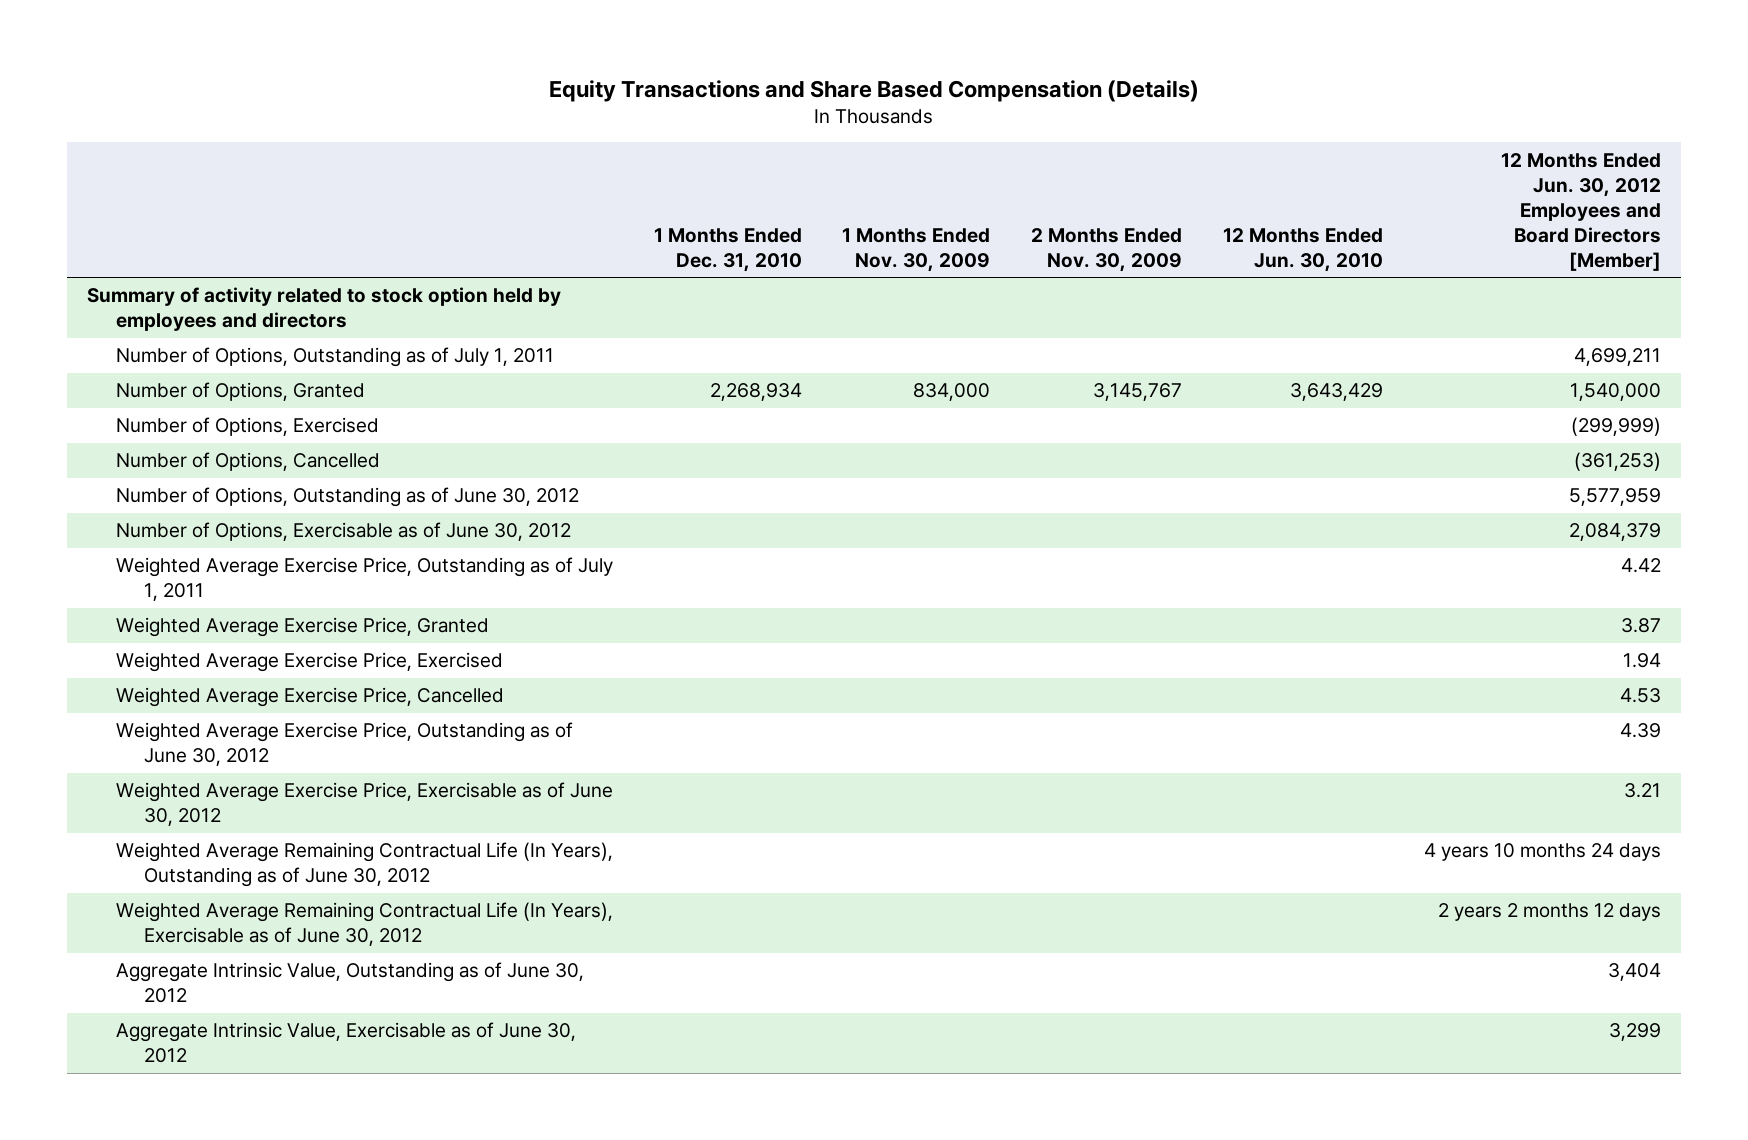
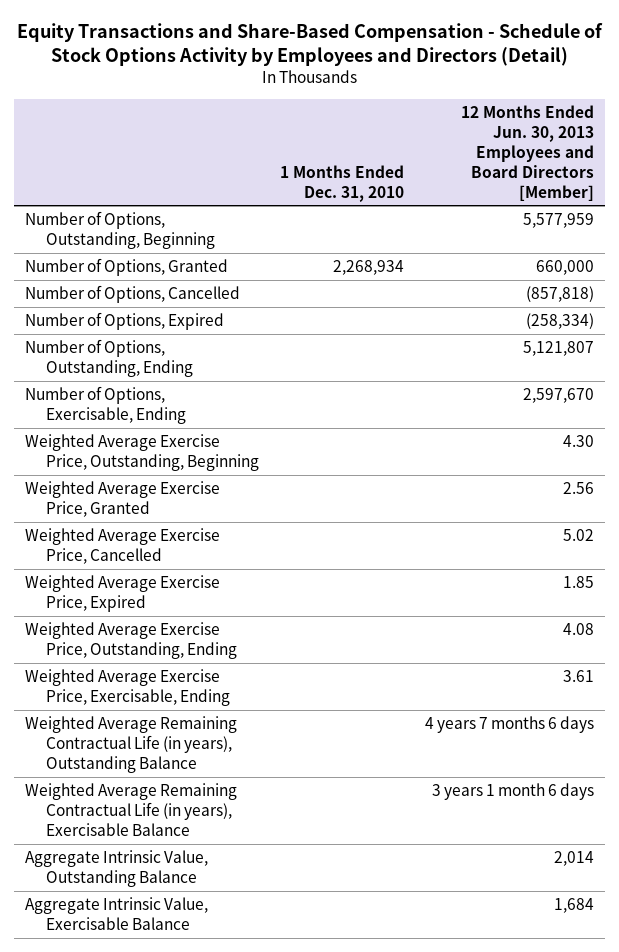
- Equity Transactions and Share Based Compensation (Details)
+ Equity Transactions and Share-Based Compensation - Schedule of Stock Options Activity by Employees and Directors (Detail)
- | 1 Months Ended Dec. 31, 2010 | 1 Months Ended Nov. 30, 2009 | 2 Months Ended Nov. 30, 2009 | 12 Months Ended Jun. 30, 2010 | 12 Months Ended Jun. 30, 2012 Employees and Board Directors [Member]
+ | 1 Months Ended Dec. 31, 2010 | 12 Months Ended Jun. 30, 2013 Employees and Board Directors [Member]
- Summary of activity related to stock option held by employees and directors
- Number of Options, Outstanding as of July 1, 2011 | | | | | 4,699,211
+ Number of Options, Outstanding, Beginning | | 5,577,959
- Number of Options, Exercised | | | | | (299,999)
- Number of Options, Outstanding as of June 30, 2012 | | | | | 5,577,959
- Number of Options, Exercisable as of June 30, 2012 | | | | | 2,084,379
- Weighted Average Exercise Price, Outstanding as of July 1, 2011 | | | | | 4.42
+ Number of Options, Expired | | (258,334)
+ Number of Options, Outstanding, Ending | | 5,121,807
+ Number of Options, Exercisable, Ending | | 2,597,670
+ Weighted Average Exercise Price, Outstanding, Beginning | | 4.30
- Weighted Average Exercise Price, Exercised | | | | | 1.94
- Weighted Average Exercise Price, Outstanding as of June 30, 2012 | | | | | 4.39
- Weighted Average Exercise Price, Exercisable as of June 30, 2012 | | | | | 3.21
- Weighted Average Remaining Contractual Life (In Years), Outstanding as of June 30, 2012 | | | | | 4 years 10 months 24 days
- Weighted Average Remaining Contractual Life (In Years), Exercisable as of June 30, 2012 | | | | | 2 years 2 months 12 days
- Aggregate Intrinsic Value, Outstanding as of June 30, 2012 | | | | | 3,404
- Aggregate Intrinsic Value, Exercisable as of June 30, 2012 | | | | | 3,299
+ Weighted Average Exercise Price, Expired | | 1.85
+ Weighted Average Exercise Price, Outstanding, Ending | | 4.08
+ Weighted Average Exercise Price, Exercisable, Ending | | 3.61
+ Weighted Average Remaining Contractual Life (in years), Outstanding Balance | | 4 years 7 months 6 days
+ Weighted Average Remaining Contractual Life (in years), Exercisable Balance | | 3 years 1 month 6 days
+ Aggregate Intrinsic Value, Outstanding Balance | | 2,014
+ Aggregate Intrinsic Value, Exercisable Balance | | 1,684

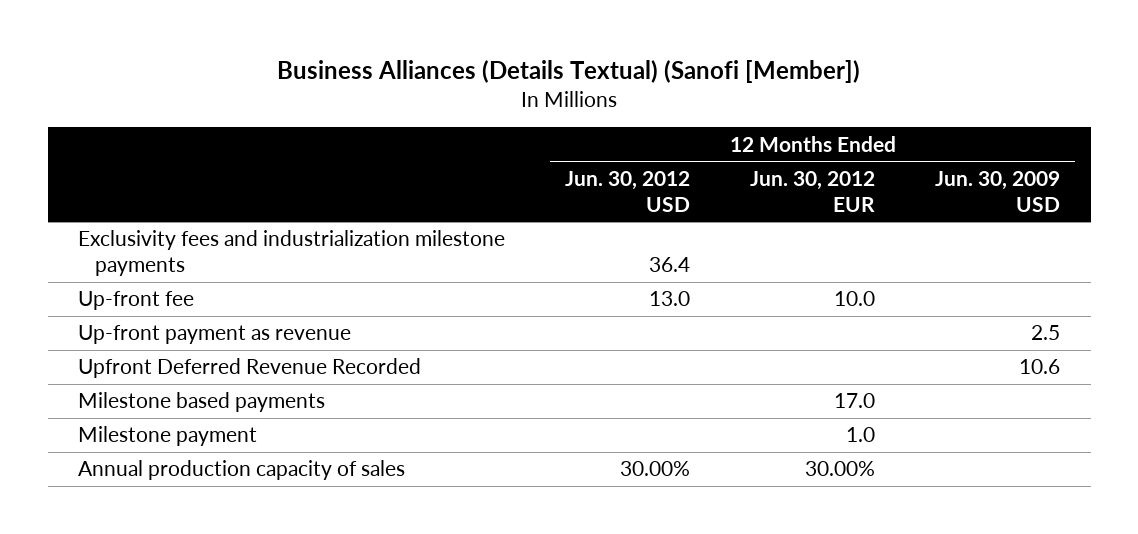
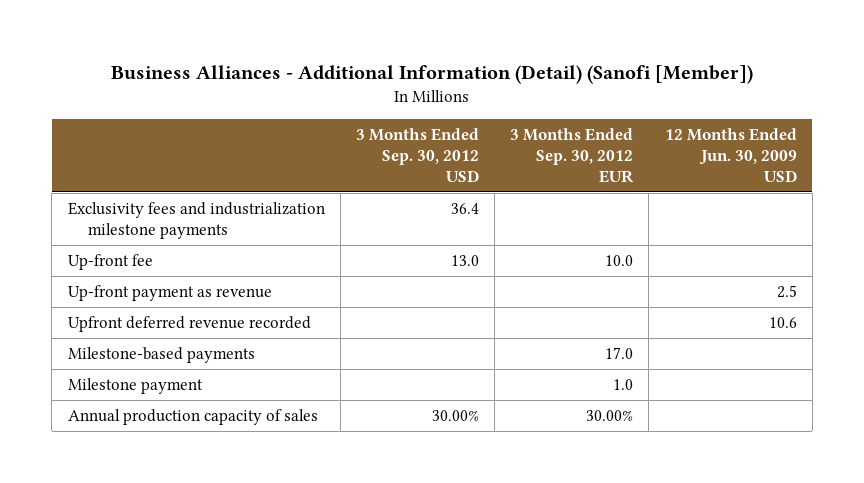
- Business Alliances (Details Textual) (Sanofi [Member])
+ Business Alliances - Additional Information (Detail) (Sanofi [Member])
- | 12 Months Ended Jun. 30, 2012 USD | 12 Months Ended Jun. 30, 2012 EUR | 12 Months Ended Jun. 30, 2009 USD
+ | 3 Months Ended Sep. 30, 2012 USD | 3 Months Ended Sep. 30, 2012 EUR | 12 Months Ended Jun. 30, 2009 USD
- Upfront Deferred Revenue Recorded | | | 10.6
- Milestone based payments | | 17.0 |
+ Upfront deferred revenue recorded | | | 10.6
+ Milestone-based payments | | 17.0 |

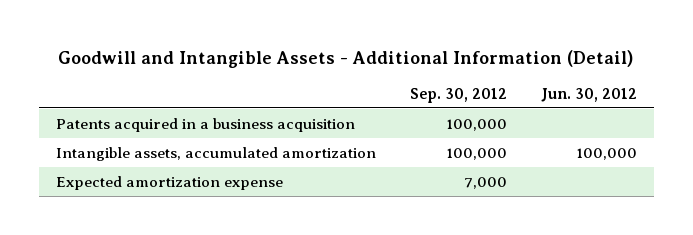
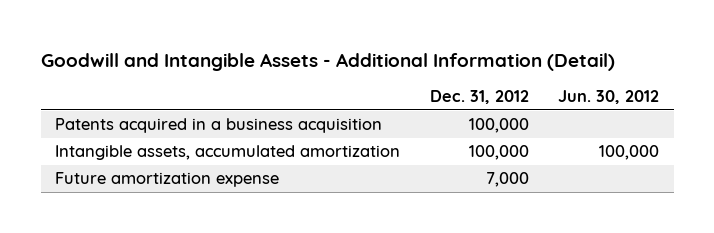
- | Sep. 30, 2012 | Jun. 30, 2012
+ | Dec. 31, 2012 | Jun. 30, 2012
- Expected amortization expense | 7,000 |
+ Future amortization expense | 7,000 |

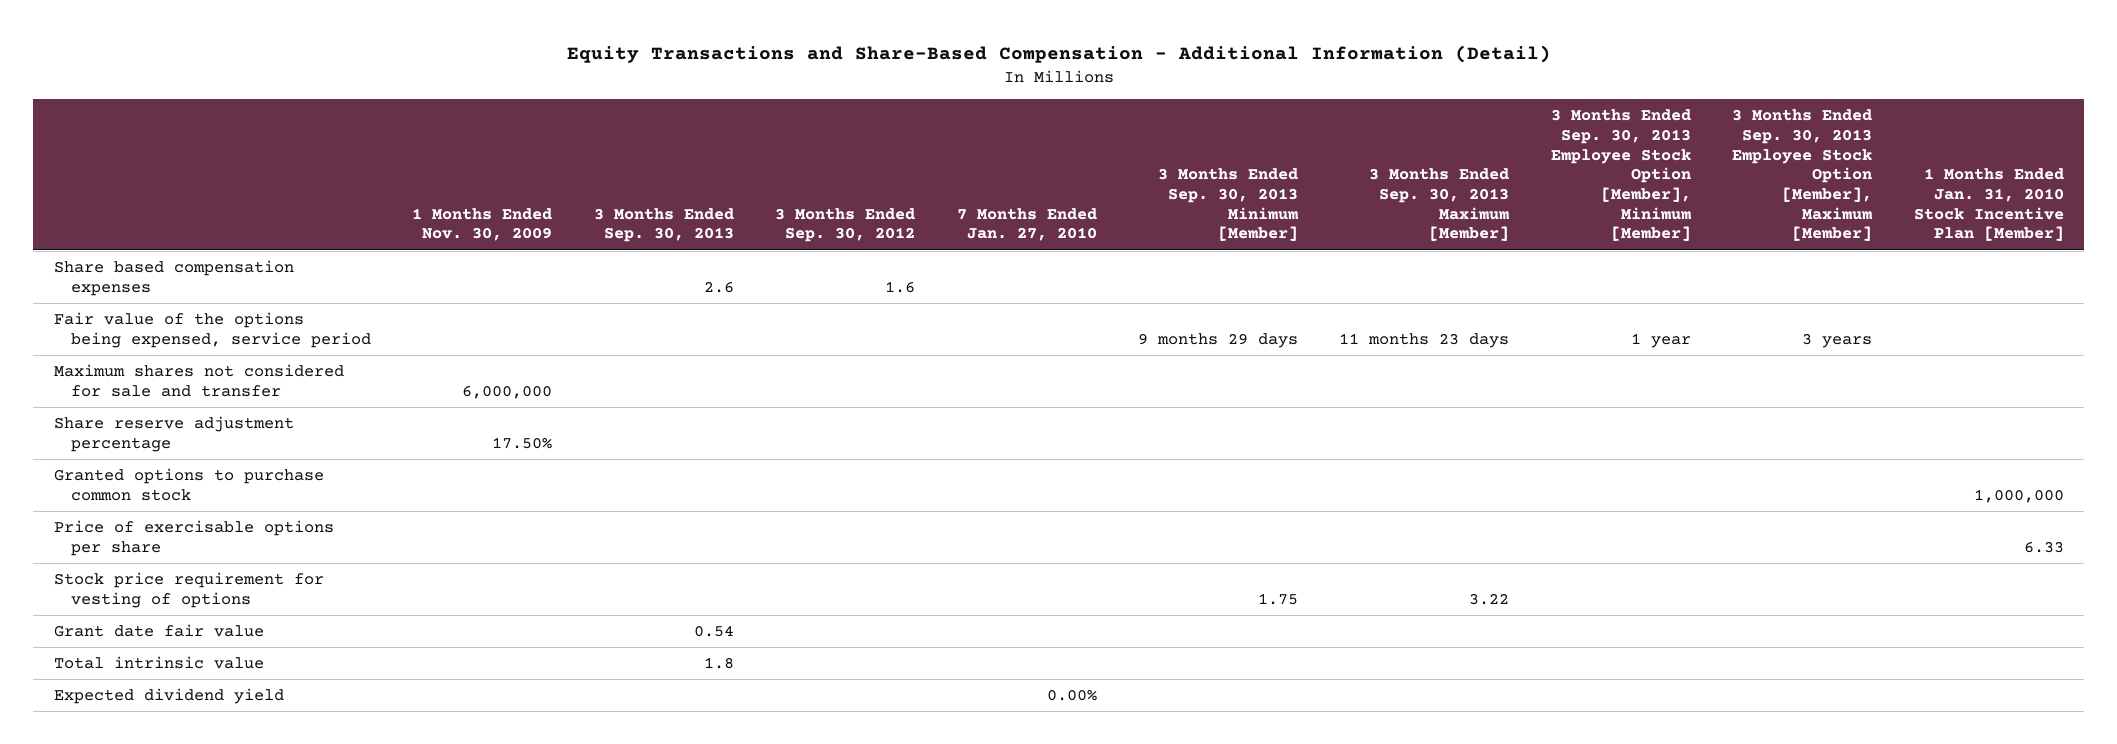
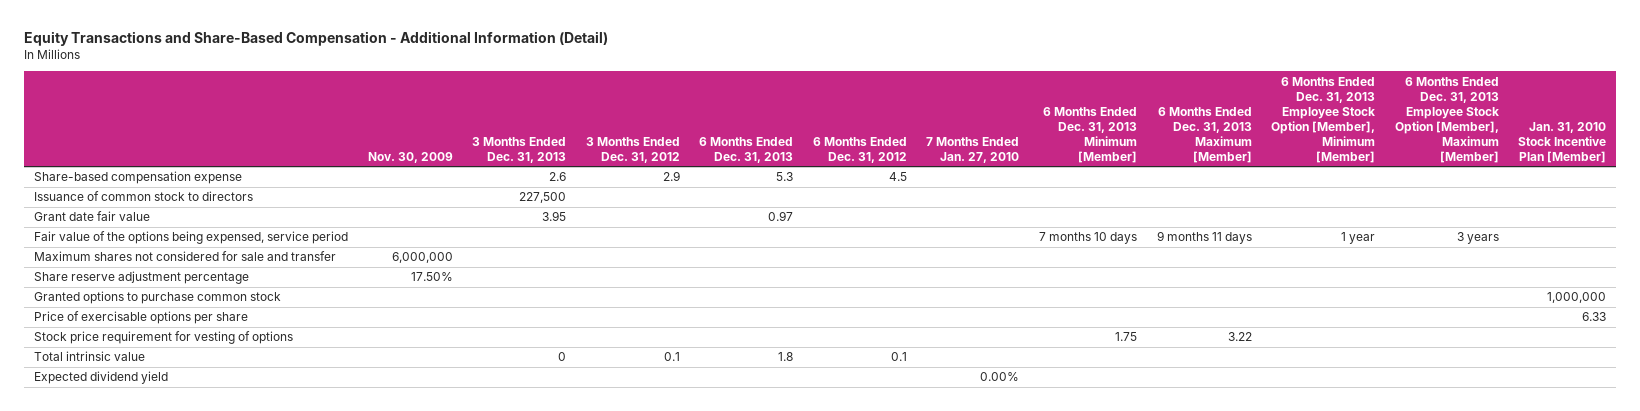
- | 1 Months Ended Nov. 30, 2009 | 3 Months Ended Sep. 30, 2013 | 3 Months Ended Sep. 30, 2012 | 7 Months Ended Jan. 27, 2010 | 3 Months Ended Sep. 30, 2013 Minimum [Member] | 3 Months Ended Sep. 30, 2013 Maximum [Member] | 3 Months Ended Sep. 30, 2013 Employee Stock Option [Member], Minimum [Member] | 3 Months Ended Sep. 30, 2013 Employee Stock Option [Member], Maximum [Member] | 1 Months Ended Jan. 31, 2010 Stock Incentive Plan [Member]
+ | Nov. 30, 2009 | 3 Months Ended Dec. 31, 2013 | 3 Months Ended Dec. 31, 2012 | 6 Months Ended Dec. 31, 2013 | 6 Months Ended Dec. 31, 2012 | 7 Months Ended Jan. 27, 2010 | 6 Months Ended Dec. 31, 2013 Minimum [Member] | 6 Months Ended Dec. 31, 2013 Maximum [Member] | 6 Months Ended Dec. 31, 2013 Employee Stock Option [Member], Minimum [Member] | 6 Months Ended Dec. 31, 2013 Employee Stock Option [Member], Maximum [Member] | Jan. 31, 2010 Stock Incentive Plan [Member]
- Share based compensation expenses | | 2.6 | 1.6 | | | | | |
+ Share-based compensation expense | | 2.6 | 2.9 | 5.3 | 4.5 | | | | | |
+ Issuance of common stock to directors | | 227,500 | | | | | | | | |
moved up: Grant date fair value | | 3.95 | | 0.97 | | | | | | |

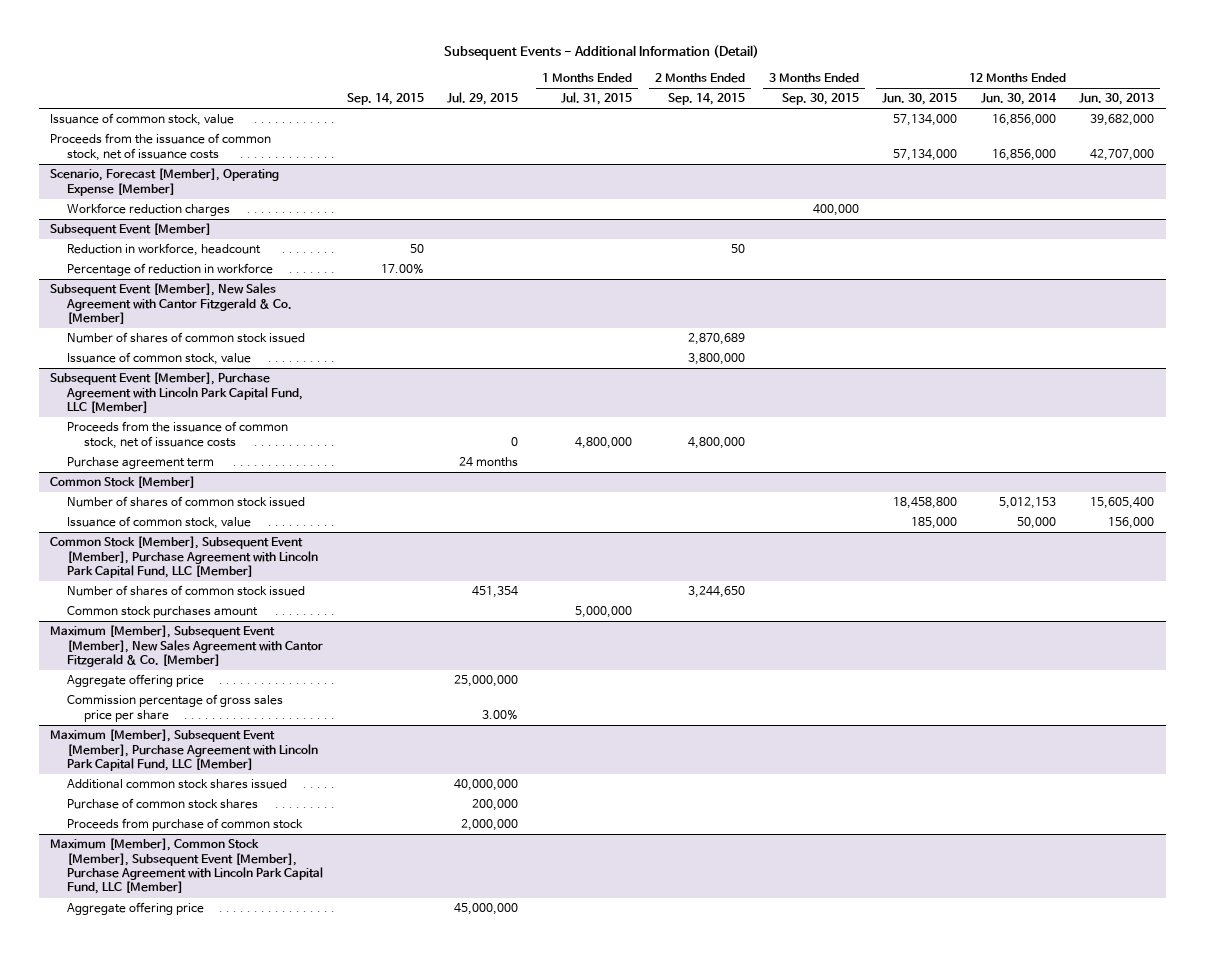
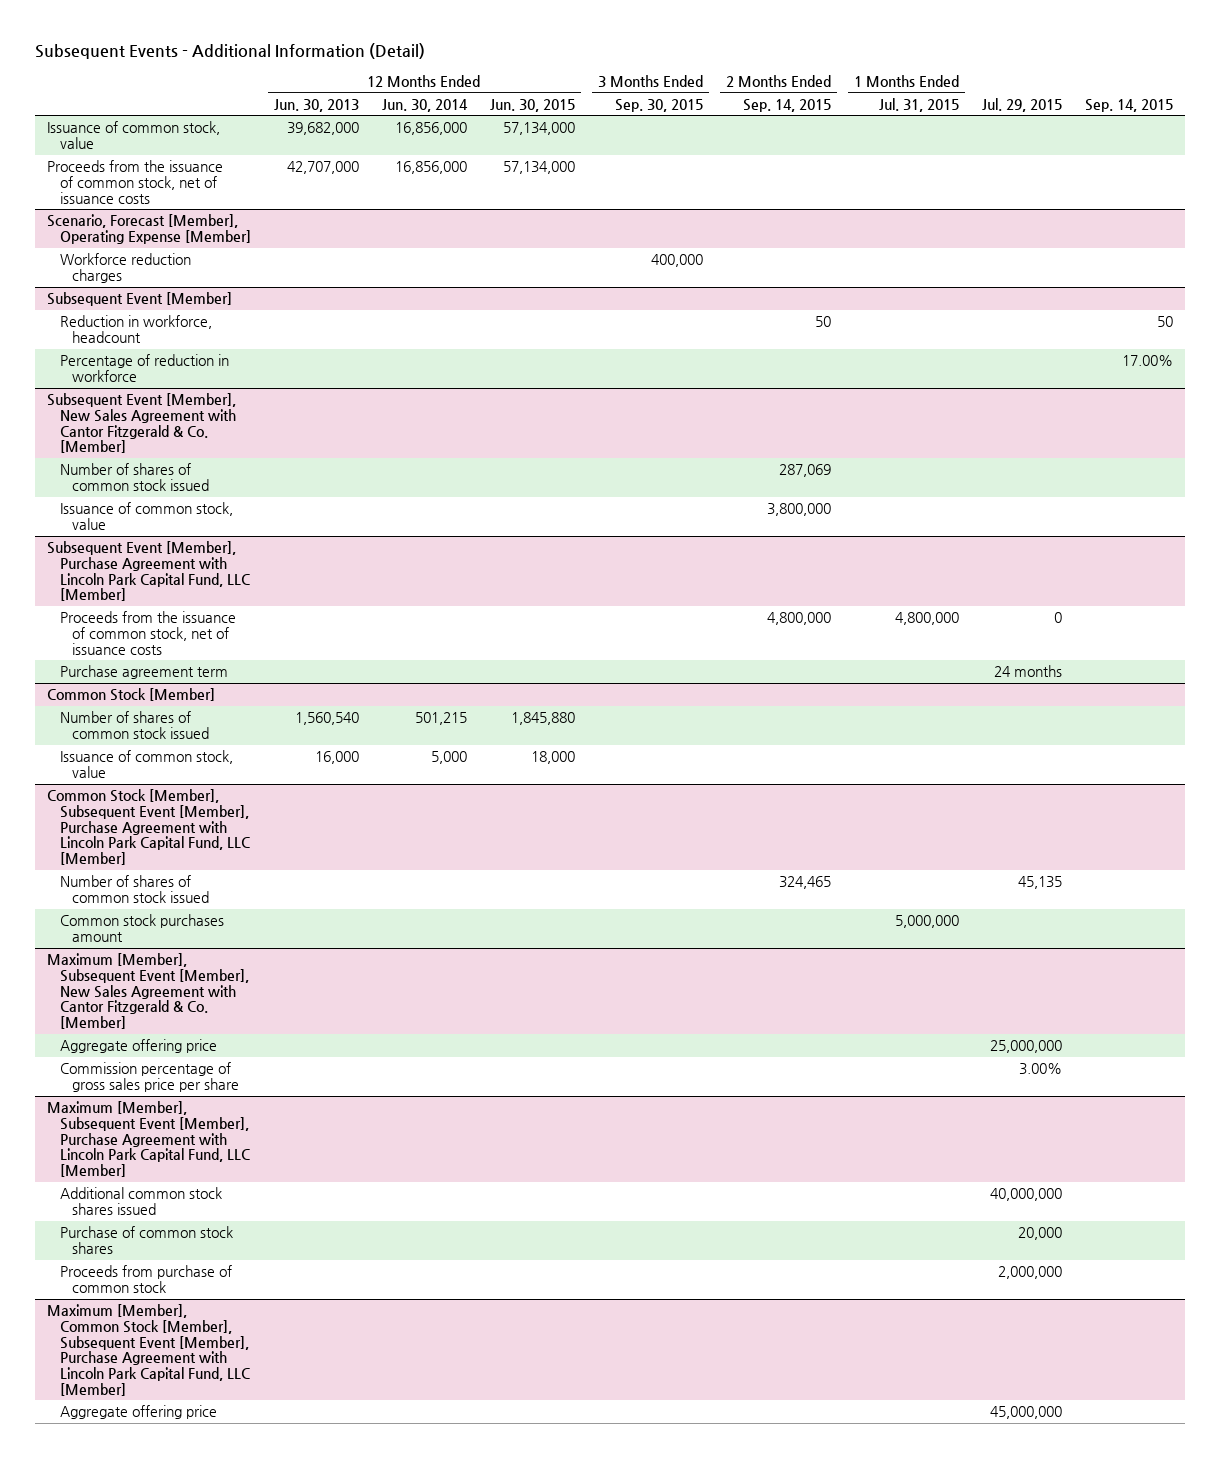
- | Sep. 14, 2015 | Jul. 29, 2015 | 1 Months Ended Jul. 31, 2015 | 2 Months Ended Sep. 14, 2015 | 3 Months Ended Sep. 30, 2015 | 12 Months Ended Jun. 30, 2015 | 12 Months Ended Jun. 30, 2014 | 12 Months Ended Jun. 30, 2013
+ | 12 Months Ended Jun. 30, 2013 | 12 Months Ended Jun. 30, 2014 | 12 Months Ended Jun. 30, 2015 | 3 Months Ended Sep. 30, 2015 | 2 Months Ended Sep. 14, 2015 | 1 Months Ended Jul. 31, 2015 | Jul. 29, 2015 | Sep. 14, 2015
@ Subsequent Event [Member], New Sales Agreement with Cantor Fitzgerald & Co. [Member]
- Number of shares of common stock issued | | | | 2,870,689 | | | |
+ Number of shares of common stock issued | | | | | 287,069 | | |
@ Common Stock [Member]
- Number of shares of common stock issued | | | | | | 18,458,800 | 5,012,153 | 15,605,400
- Issuance of common stock, value | | | | | | 185,000 | 50,000 | 156,000
+ Number of shares of common stock issued | 1,560,540 | 501,215 | 1,845,880 | | | | |
+ Issuance of common stock, value | 16,000 | 5,000 | 18,000 | | | | |
@ Common Stock [Member], Subsequent Event [Member], Purchase Agreement with Lincoln Park Capital Fund, LLC [Member]
- Number of shares of common stock issued | | 451,354 | | 3,244,650 | | | |
+ Number of shares of common stock issued | | | | | 324,465 | | 45,135 |
@ Maximum [Member], Subsequent Event [Member], Purchase Agreement with Lincoln Park Capital Fund, LLC [Member]
- Purchase of common stock shares | | 200,000 | | | | | |
+ Purchase of common stock shares | | | | | | | 20,000 |

